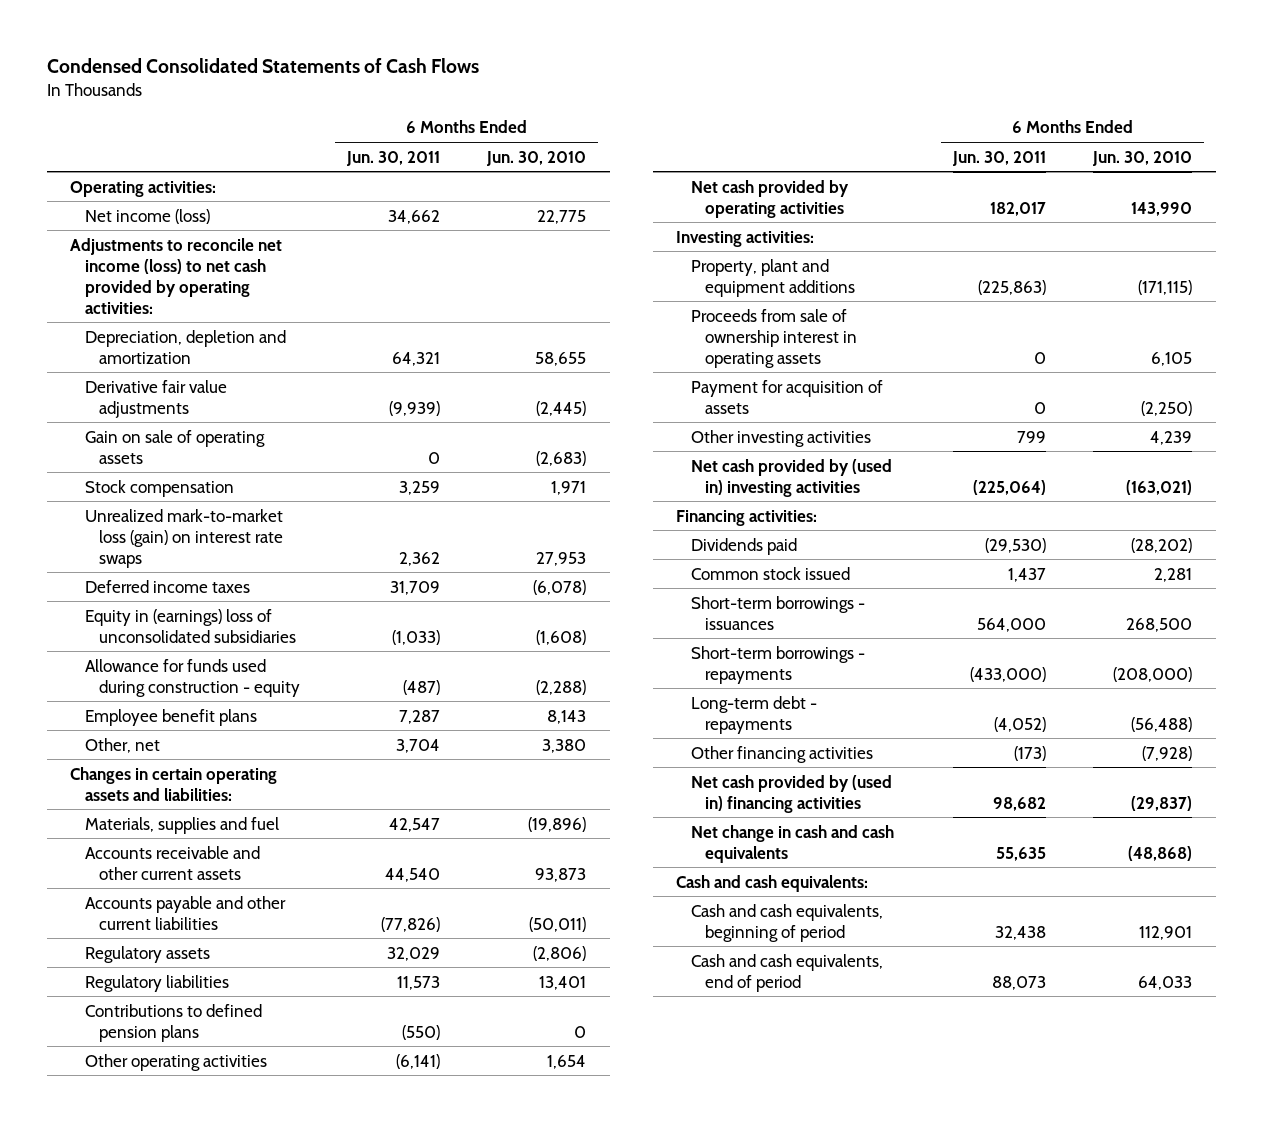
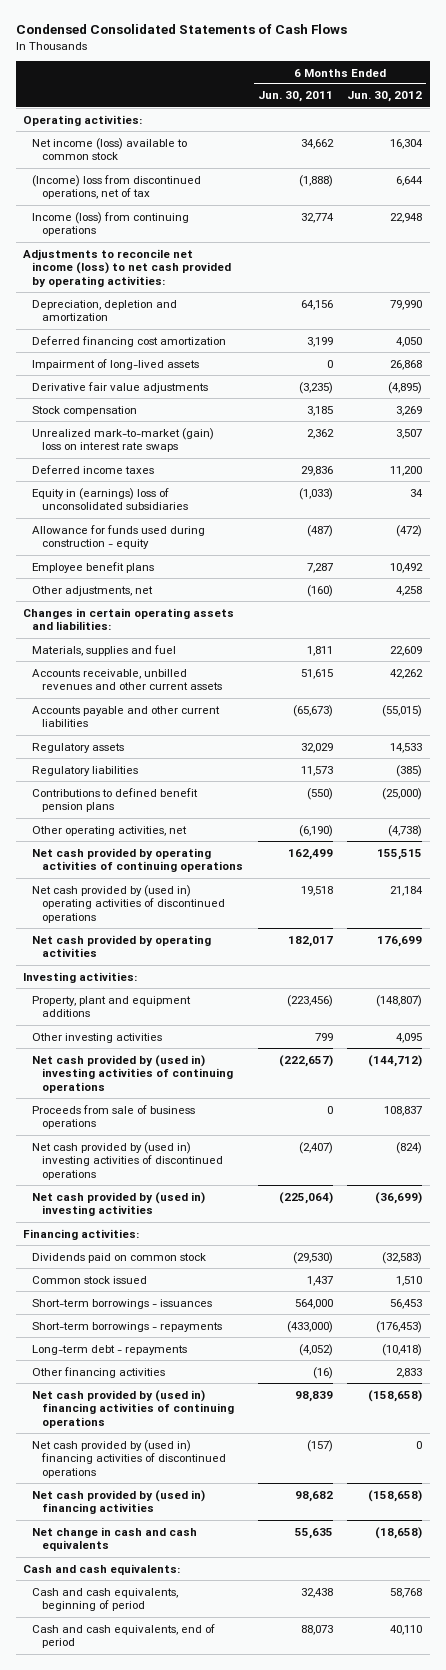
- | 6 Months Ended Jun. 30, 2011 | 6 Months Ended Jun. 30, 2010
+ | 6 Months Ended Jun. 30, 2011 | 6 Months Ended Jun. 30, 2012
- Net income (loss) | 34,662 | 22,775
+ Net income (loss) available to common stock | 34,662 | 16,304
+ (Income) loss from discontinued operations, net of tax | (1,888) | 6,644
+ Income (loss) from continuing operations | 32,774 | 22,948
- Depreciation, depletion and amortization | 64,321 | 58,655
- Derivative fair value adjustments | (9,939) | (2,445)
- Gain on sale of operating assets | 0 | (2,683)
- Stock compensation | 3,259 | 1,971
- Unrealized mark-to-market loss (gain) on interest rate swaps | 2,362 | 27,953
- Deferred income taxes | 31,709 | (6,078)
+ Depreciation, depletion and amortization | 64,156 | 79,990
+ Deferred financing cost amortization | 3,199 | 4,050
+ Impairment of long-lived assets | 0 | 26,868
+ Derivative fair value adjustments | (3,235) | (4,895)
+ Stock compensation | 3,185 | 3,269
+ Unrealized mark-to-market (gain) loss on interest rate swaps | 2,362 | 3,507
+ Deferred income taxes | 29,836 | 11,200
- Other, net | 3,704 | 3,380
+ Other adjustments, net | (160) | 4,258
- Materials, supplies and fuel | 42,547 | (19,896)
- Accounts receivable and other current assets | 44,540 | 93,873
- Accounts payable and other current liabilities | (77,826) | (50,011)
+ Materials, supplies and fuel | 1,811 | 22,609
+ Accounts receivable, unbilled revenues and other current assets | 51,615 | 42,262
+ Accounts payable and other current liabilities | (65,673) | (55,015)
- Contributions to defined pension plans | (550) | 0
- Other operating activities | (6,141) | 1,654
+ Contributions to defined benefit pension plans | (550) | (25,000)
+ Other operating activities, net | (6,190) | (4,738)
+ Net cash provided by operating activities of continuing operations | 162,499 | 155,515
+ Net cash provided by (used in) operating activities of discontinued operations | 19,518 | 21,184
- Property, plant and equipment additions | (225,863) | (171,115)
- Proceeds from sale of ownership interest in operating assets | 0 | 6,105
- Payment for acquisition of assets | 0 | (2,250)
+ Property, plant and equipment additions | (223,456) | (148,807)
+ Net cash provided by (used in) investing activities of continuing operations | (222,657) | (144,712)
+ Proceeds from sale of business operations | 0 | 108,837
+ Net cash provided by (used in) investing activities of discontinued operations | (2,407) | (824)
- Dividends paid | (29,530) | (28,202)
+ Dividends paid on common stock | (29,530) | (32,583)
- Other financing activities | (173) | (7,928)
+ Other financing activities | (16) | 2,833
+ Net cash provided by (used in) financing activities of continuing operations | 98,839 | (158,658)
+ Net cash provided by (used in) financing activities of discontinued operations | (157) | 0

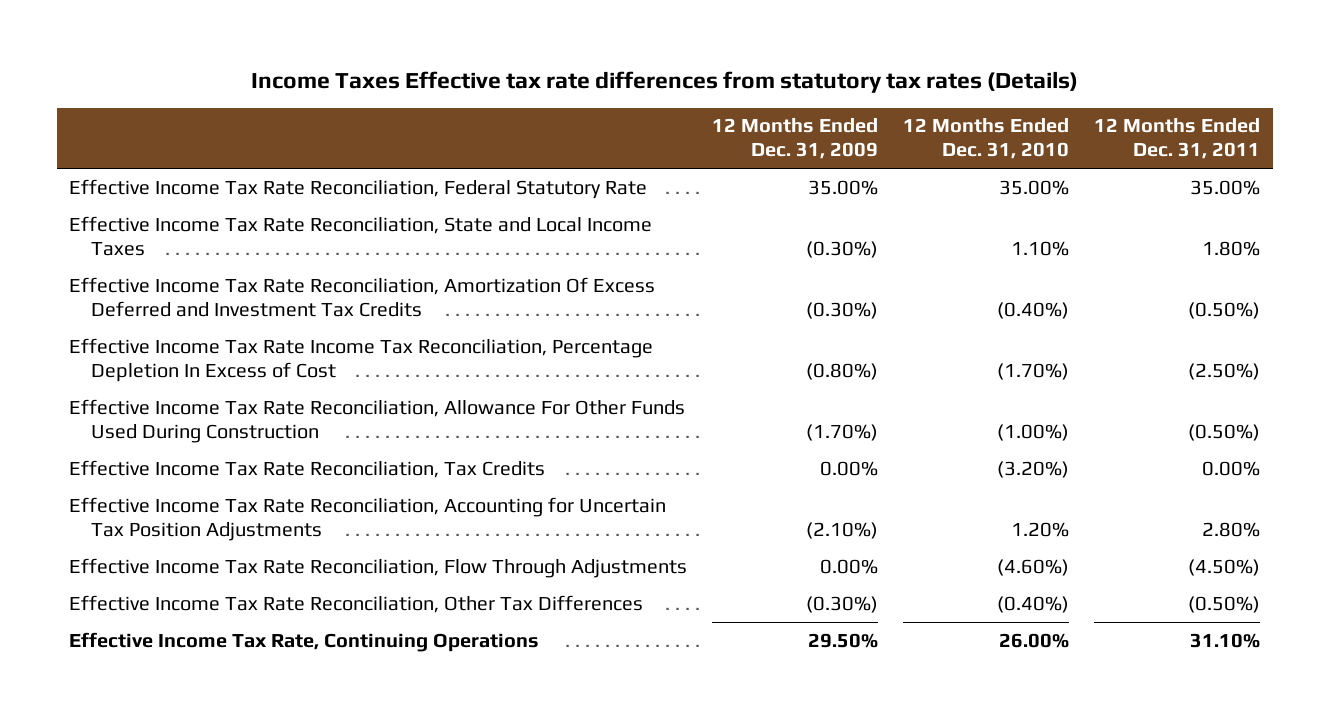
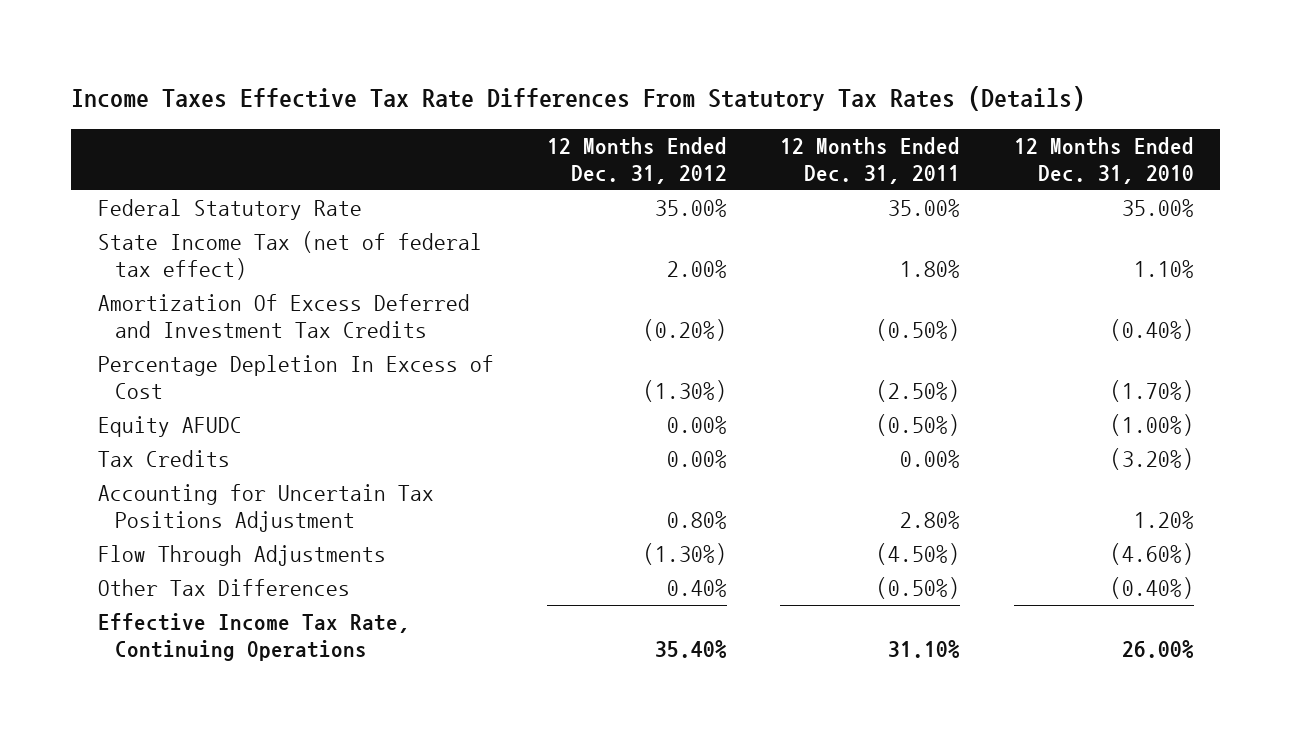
- Income Taxes Effective tax rate differences from statutory tax rates (Details)
+ Income Taxes Effective Tax Rate Differences From Statutory Tax Rates (Details)
- | 12 Months Ended Dec. 31, 2009 | 12 Months Ended Dec. 31, 2010 | 12 Months Ended Dec. 31, 2011
+ | 12 Months Ended Dec. 31, 2012 | 12 Months Ended Dec. 31, 2011 | 12 Months Ended Dec. 31, 2010
- Effective Income Tax Rate Reconciliation, Federal Statutory Rate | 35.00% | 35.00% | 35.00%
- Effective Income Tax Rate Reconciliation, State and Local Income Taxes | (0.30%) | 1.10% | 1.80%
- Effective Income Tax Rate Reconciliation, Amortization Of Excess Deferred and Investment Tax Credits | (0.30%) | (0.40%) | (0.50%)
- Effective Income Tax Rate Income Tax Reconciliation, Percentage Depletion In Excess of Cost | (0.80%) | (1.70%) | (2.50%)
- Effective Income Tax Rate Reconciliation, Allowance For Other Funds Used During Construction | (1.70%) | (1.00%) | (0.50%)
- Effective Income Tax Rate Reconciliation, Tax Credits | 0.00% | (3.20%) | 0.00%
- Effective Income Tax Rate Reconciliation, Accounting for Uncertain Tax Position Adjustments | (2.10%) | 1.20% | 2.80%
- Effective Income Tax Rate Reconciliation, Flow Through Adjustments | 0.00% | (4.60%) | (4.50%)
- Effective Income Tax Rate Reconciliation, Other Tax Differences | (0.30%) | (0.40%) | (0.50%)
+ Federal Statutory Rate | 35.00% | 35.00% | 35.00%
+ State Income Tax (net of federal tax effect) | 2.00% | 1.80% | 1.10%
+ Amortization Of Excess Deferred and Investment Tax Credits | (0.20%) | (0.50%) | (0.40%)
+ Percentage Depletion In Excess of Cost | (1.30%) | (2.50%) | (1.70%)
+ Equity AFUDC | 0.00% | (0.50%) | (1.00%)
+ Tax Credits | 0.00% | 0.00% | (3.20%)
+ Accounting for Uncertain Tax Positions Adjustment | 0.80% | 2.80% | 1.20%
+ Flow Through Adjustments | (1.30%) | (4.50%) | (4.60%)
+ Other Tax Differences | 0.40% | (0.50%) | (0.40%)

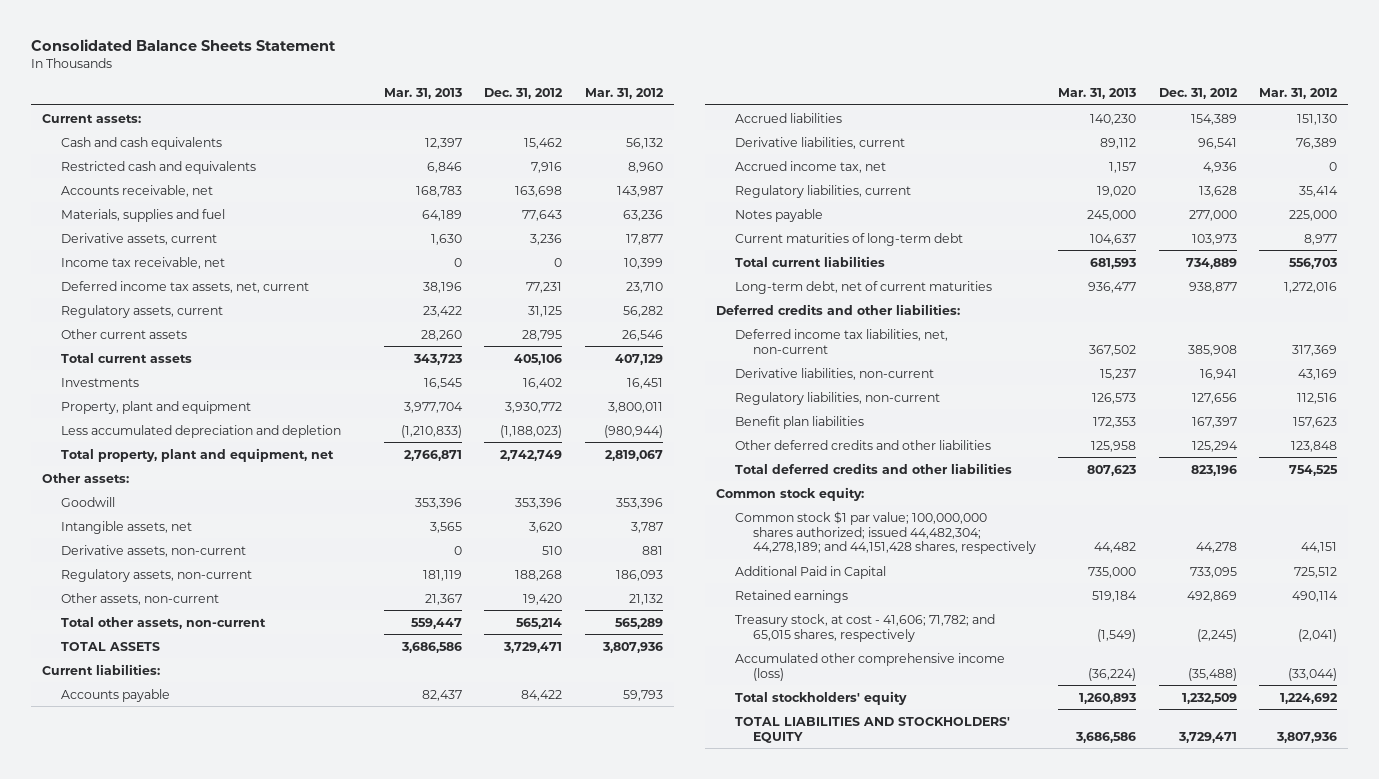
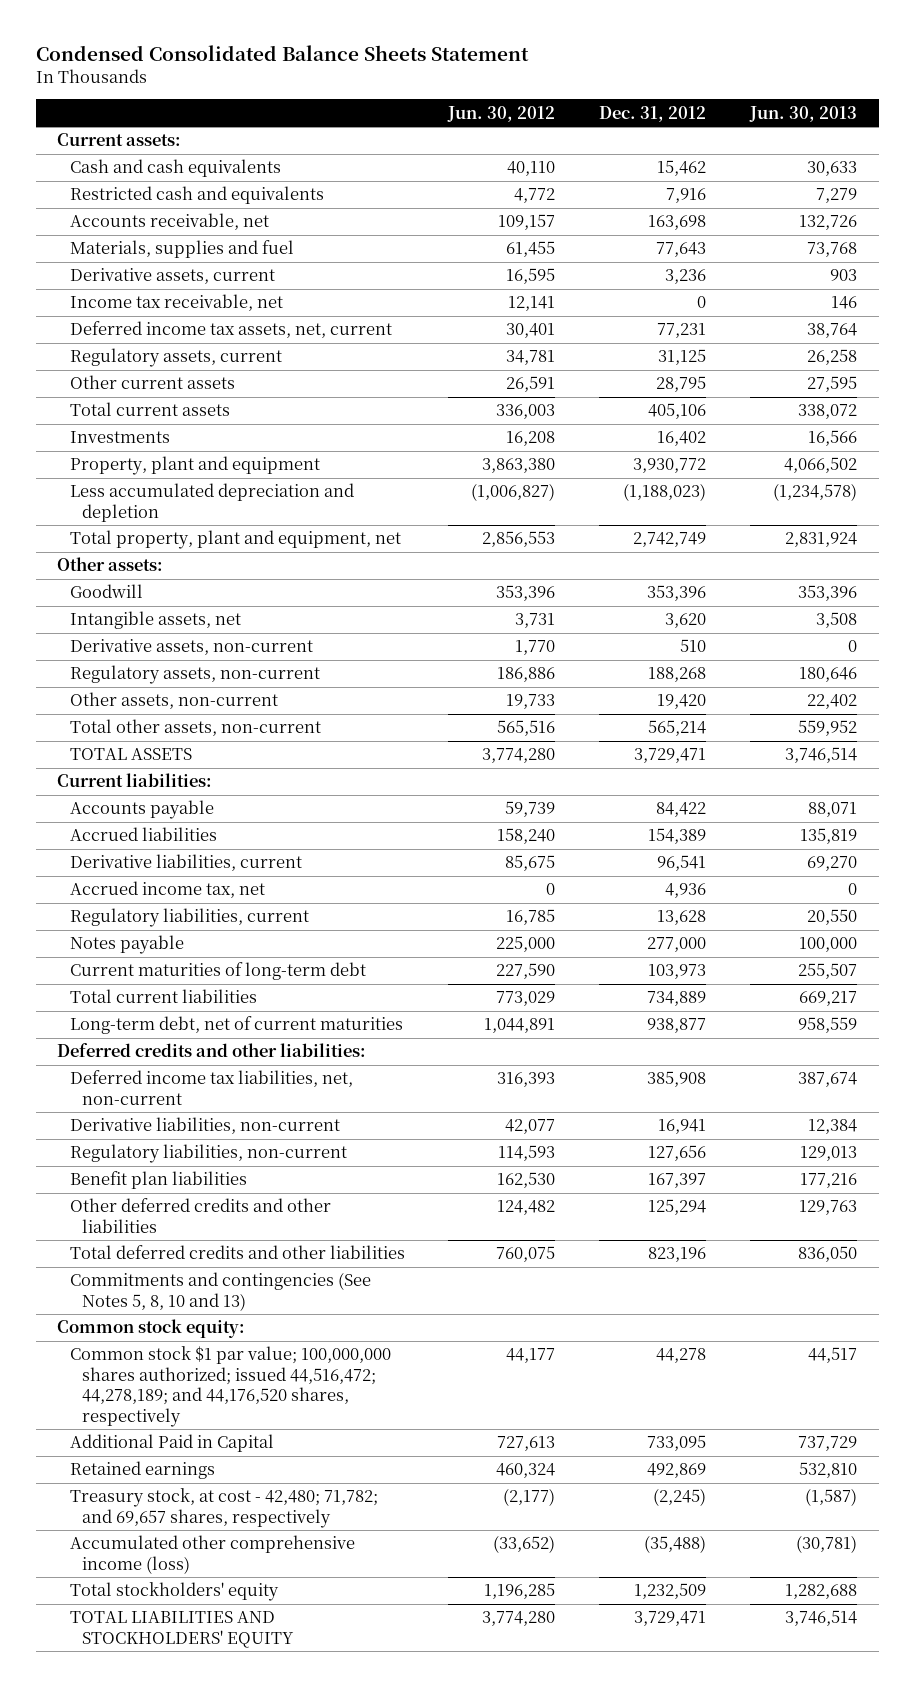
- Consolidated Balance Sheets Statement
+ Condensed Consolidated Balance Sheets Statement
- | Mar. 31, 2013 | Dec. 31, 2012 | Mar. 31, 2012
+ | Jun. 30, 2012 | Dec. 31, 2012 | Jun. 30, 2013
+ Commitments and contingencies (See Notes 5, 8, 10 and 13)
- Common stock $1 par value; 100,000,000 shares authorized; issued 44,482,304; 44,278,189; and 44,151,428 shares, respectively | 44,482 | 44,278 | 44,151
+ Common stock $1 par value; 100,000,000 shares authorized; issued 44,516,472; 44,278,189; and 44,176,520 shares, respectively | 44,177 | 44,278 | 44,517
- Treasury stock, at cost - 41,606; 71,782; and 65,015 shares, respectively | (1,549) | (2,245) | (2,041)
+ Treasury stock, at cost - 42,480; 71,782; and 69,657 shares, respectively | (2,177) | (2,245) | (1,587)

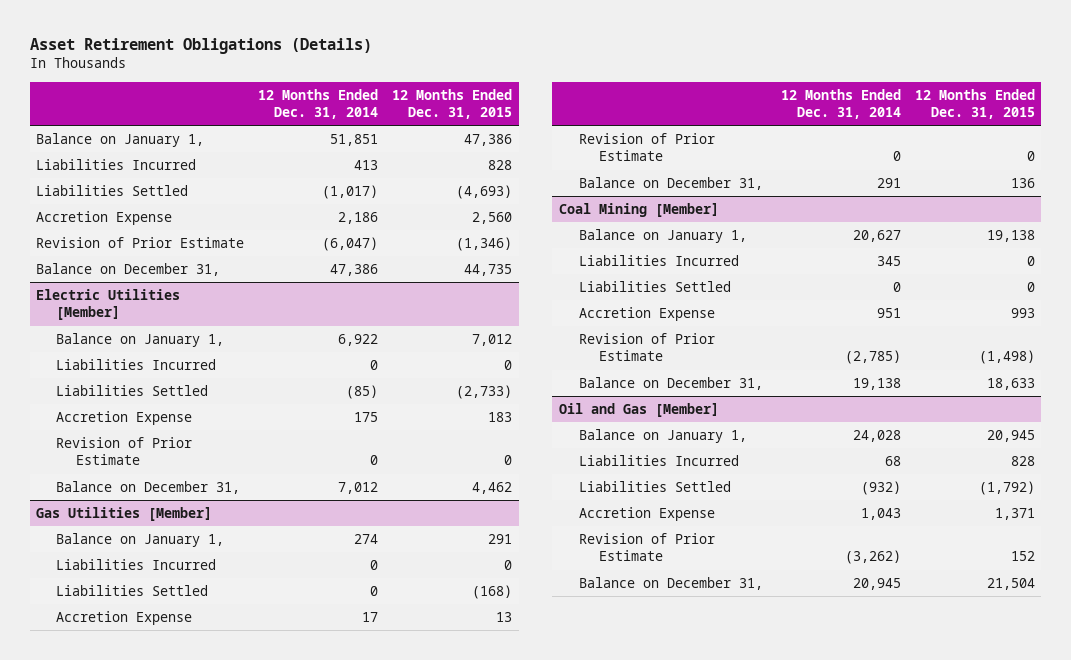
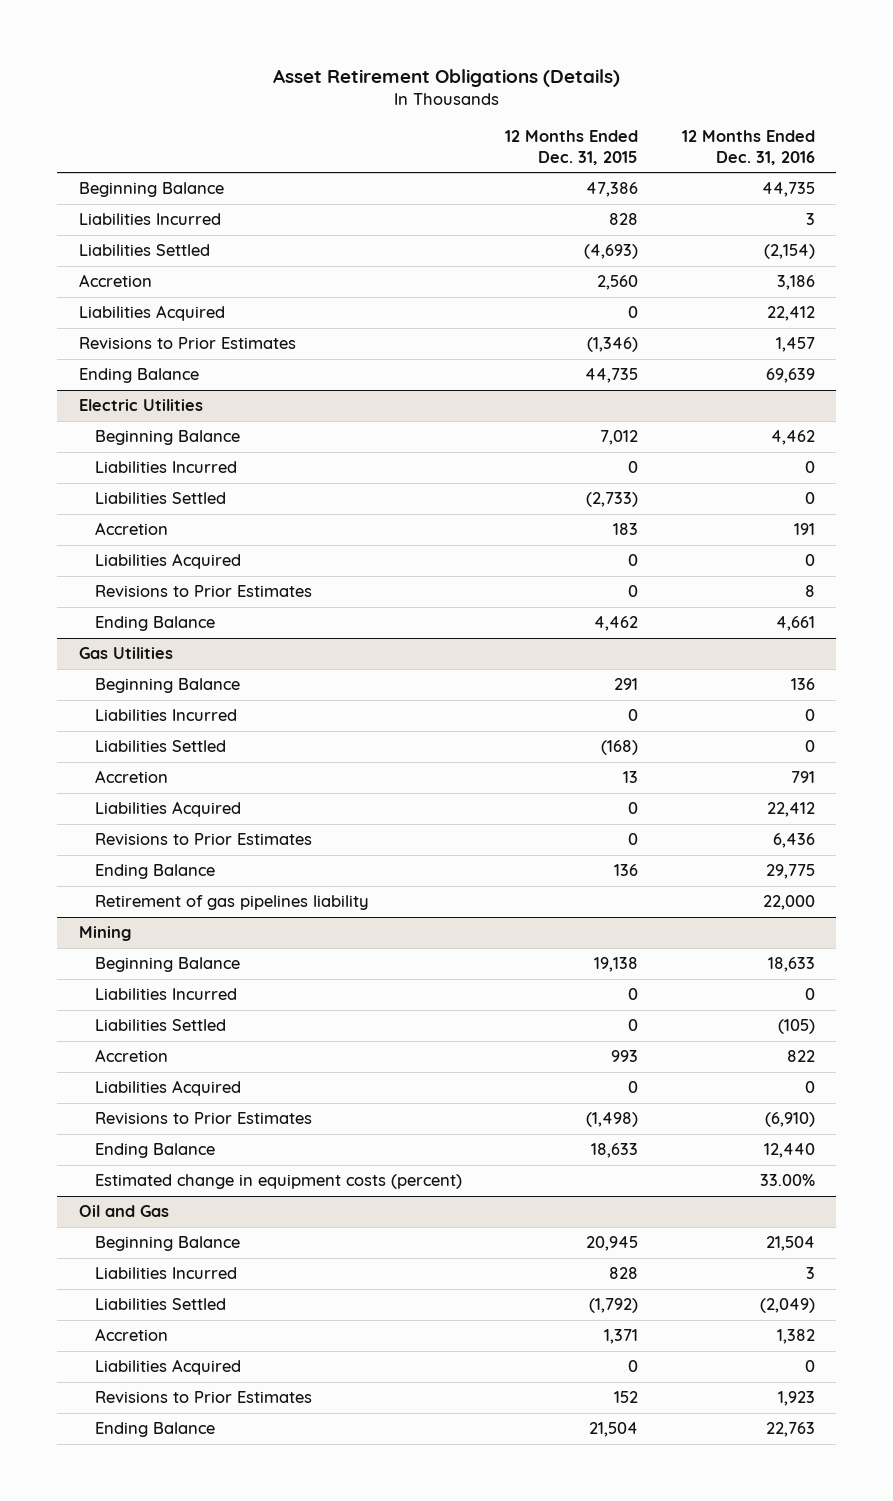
- | 12 Months Ended Dec. 31, 2014 | 12 Months Ended Dec. 31, 2015
+ | 12 Months Ended Dec. 31, 2015 | 12 Months Ended Dec. 31, 2016
- Balance on January 1, | 51,851 | 47,386
+ Beginning Balance | 47,386 | 44,735
- Accretion Expense | 2,186 | 2,560
- Revision of Prior Estimate | (6,047) | (1,346)
- Balance on December 31, | 47,386 | 44,735
- Electric Utilities [Member]
- Balance on January 1, | 6,922 | 7,012
+ Accretion | 2,560 | 3,186
+ Liabilities Acquired | 0 | 22,412
+ Revisions to Prior Estimates | (1,346) | 1,457
+ Ending Balance | 44,735 | 69,639
+ Electric Utilities
+ Beginning Balance | 7,012 | 4,462
- Accretion Expense | 175 | 183
- Revision of Prior Estimate | 0 | 0
- Balance on December 31, | 7,012 | 4,462
- Gas Utilities [Member]
- Balance on January 1, | 274 | 291
+ Accretion | 183 | 191
+ Liabilities Acquired | 0 | 0
+ Revisions to Prior Estimates | 0 | 8
+ Ending Balance | 4,462 | 4,661
+ Gas Utilities
+ Beginning Balance | 291 | 136
- Accretion Expense | 17 | 13
- Revision of Prior Estimate | 0 | 0
- Balance on December 31, | 291 | 136
- Coal Mining [Member]
- Balance on January 1, | 20,627 | 19,138
+ Accretion | 13 | 791
+ Liabilities Acquired | 0 | 22,412
+ Revisions to Prior Estimates | 0 | 6,436
+ Ending Balance | 136 | 29,775
+ Retirement of gas pipelines liability | | 22,000
+ Mining
+ Beginning Balance | 19,138 | 18,633
- Accretion Expense | 951 | 993
- Revision of Prior Estimate | (2,785) | (1,498)
- Balance on December 31, | 19,138 | 18,633
- Oil and Gas [Member]
- Balance on January 1, | 24,028 | 20,945
+ Accretion | 993 | 822
+ Liabilities Acquired | 0 | 0
+ Revisions to Prior Estimates | (1,498) | (6,910)
+ Ending Balance | 18,633 | 12,440
+ Estimated change in equipment costs (percent) | | 33.00%
+ Oil and Gas
+ Beginning Balance | 20,945 | 21,504
- Accretion Expense | 1,043 | 1,371
- Revision of Prior Estimate | (3,262) | 152
- Balance on December 31, | 20,945 | 21,504
+ Accretion | 1,371 | 1,382
+ Liabilities Acquired | 0 | 0
+ Revisions to Prior Estimates | 152 | 1,923
+ Ending Balance | 21,504 | 22,763

